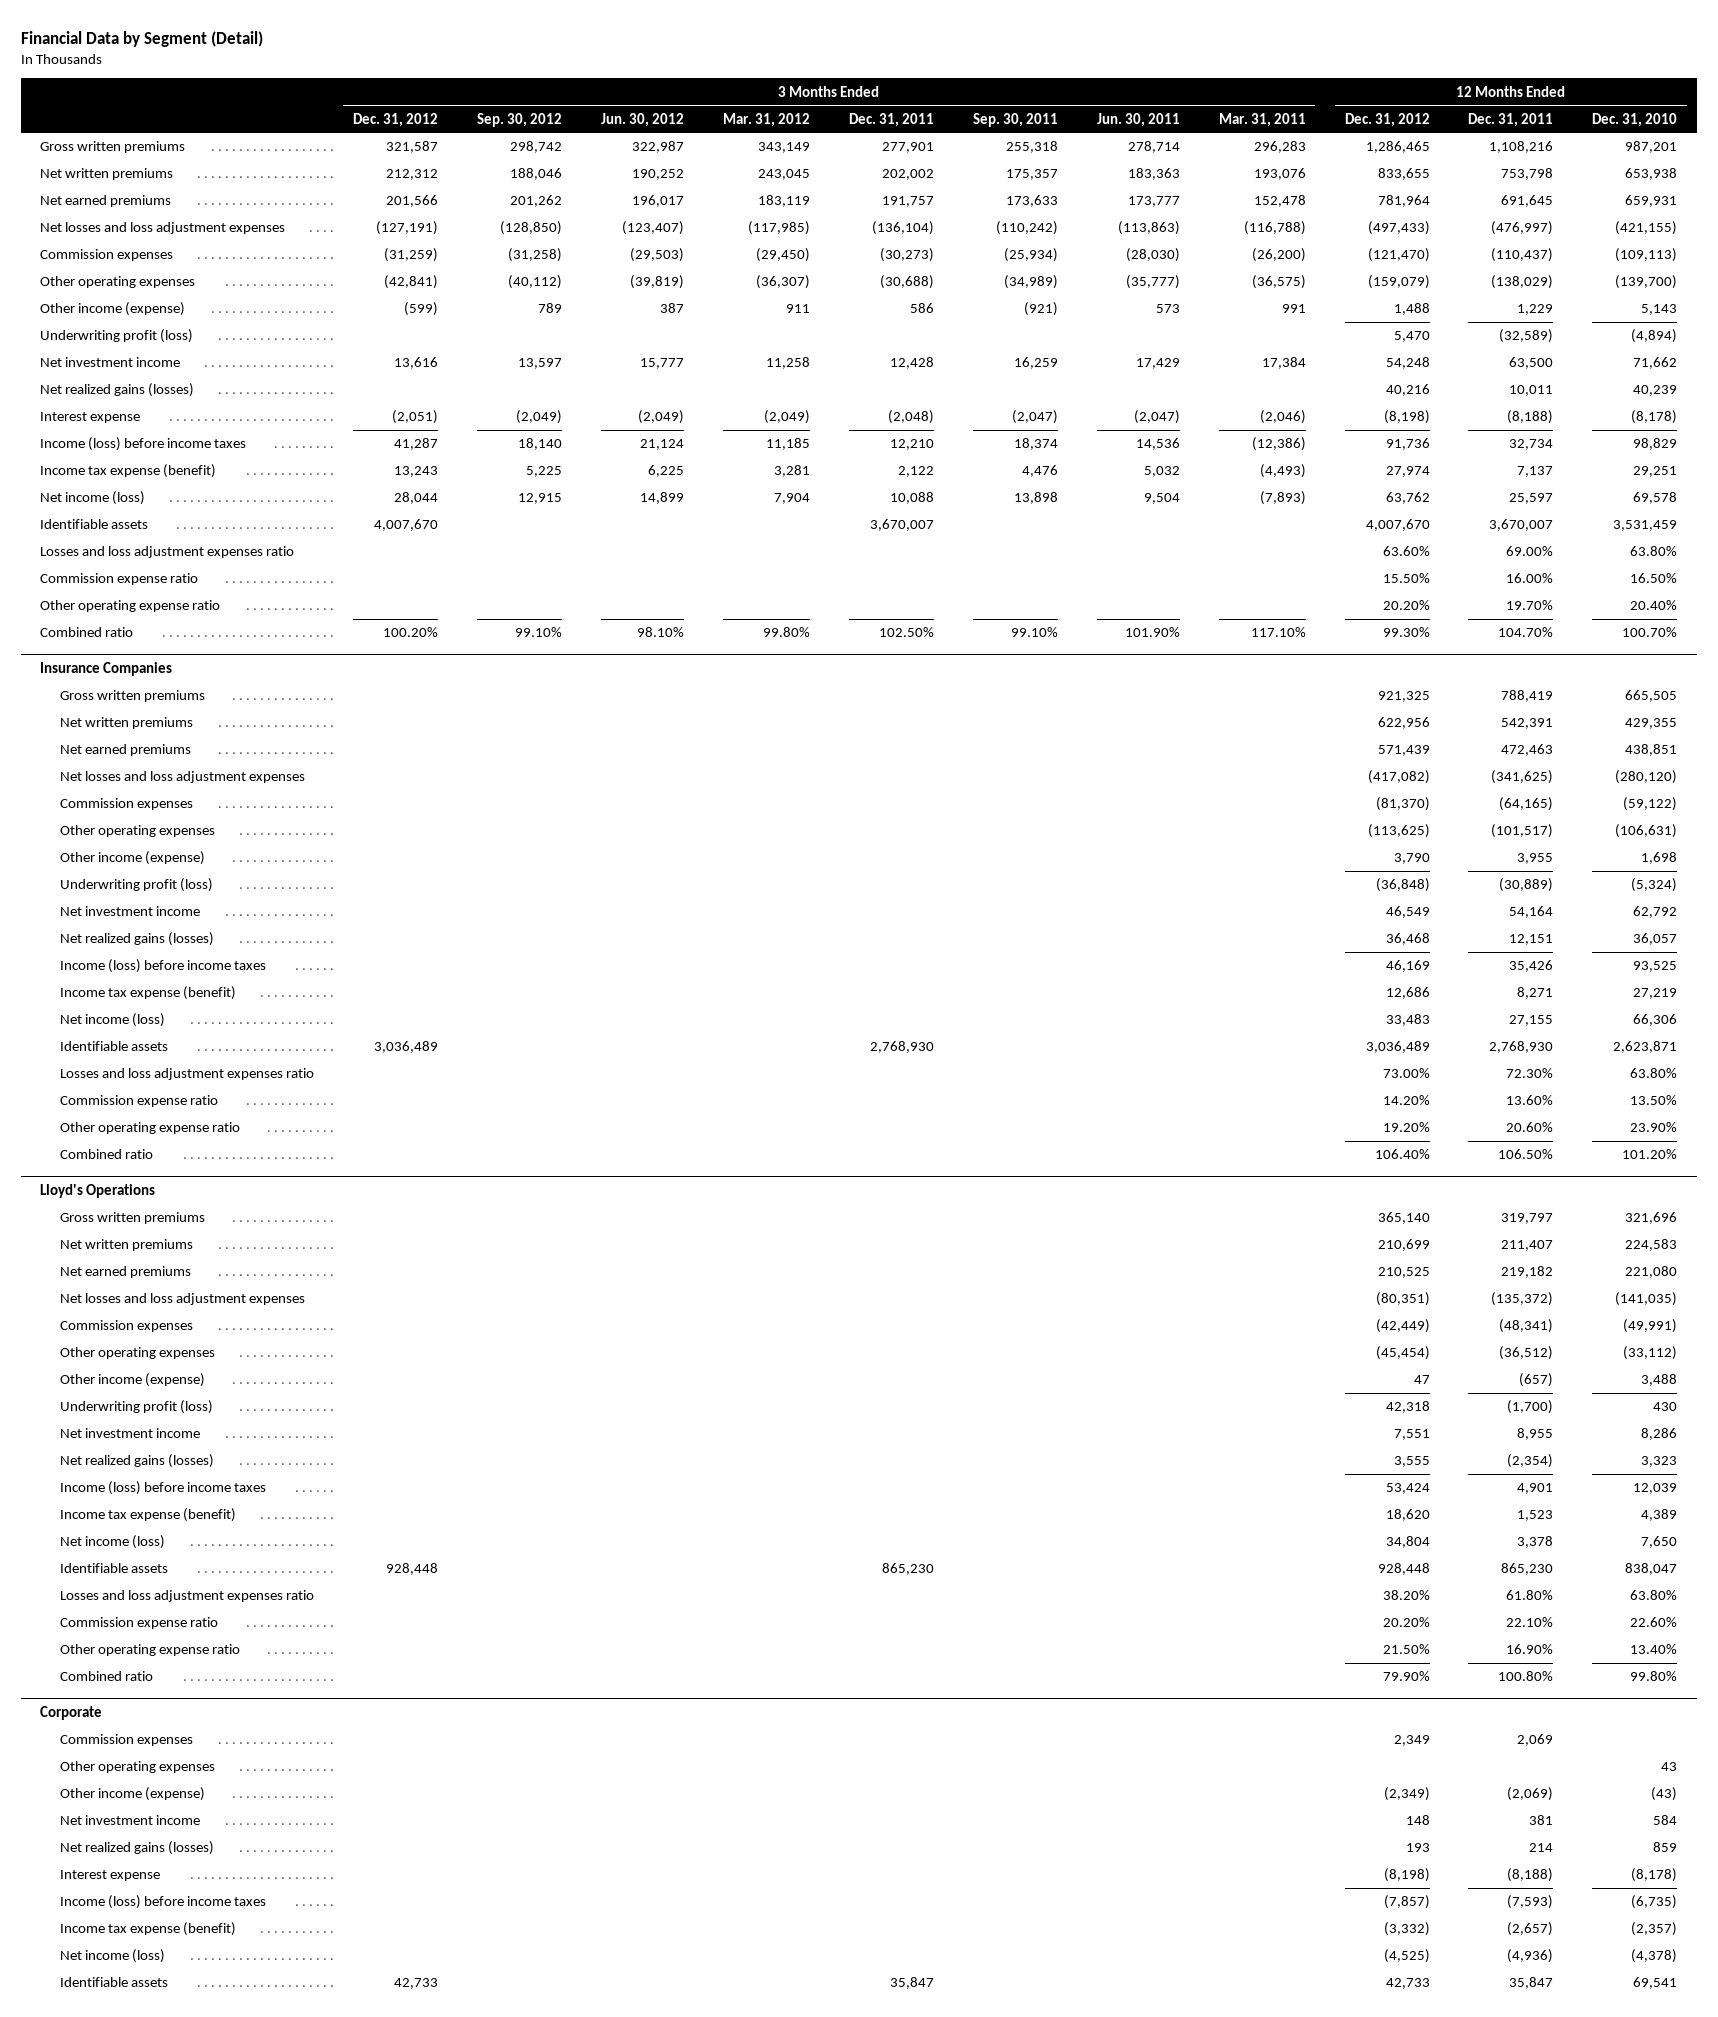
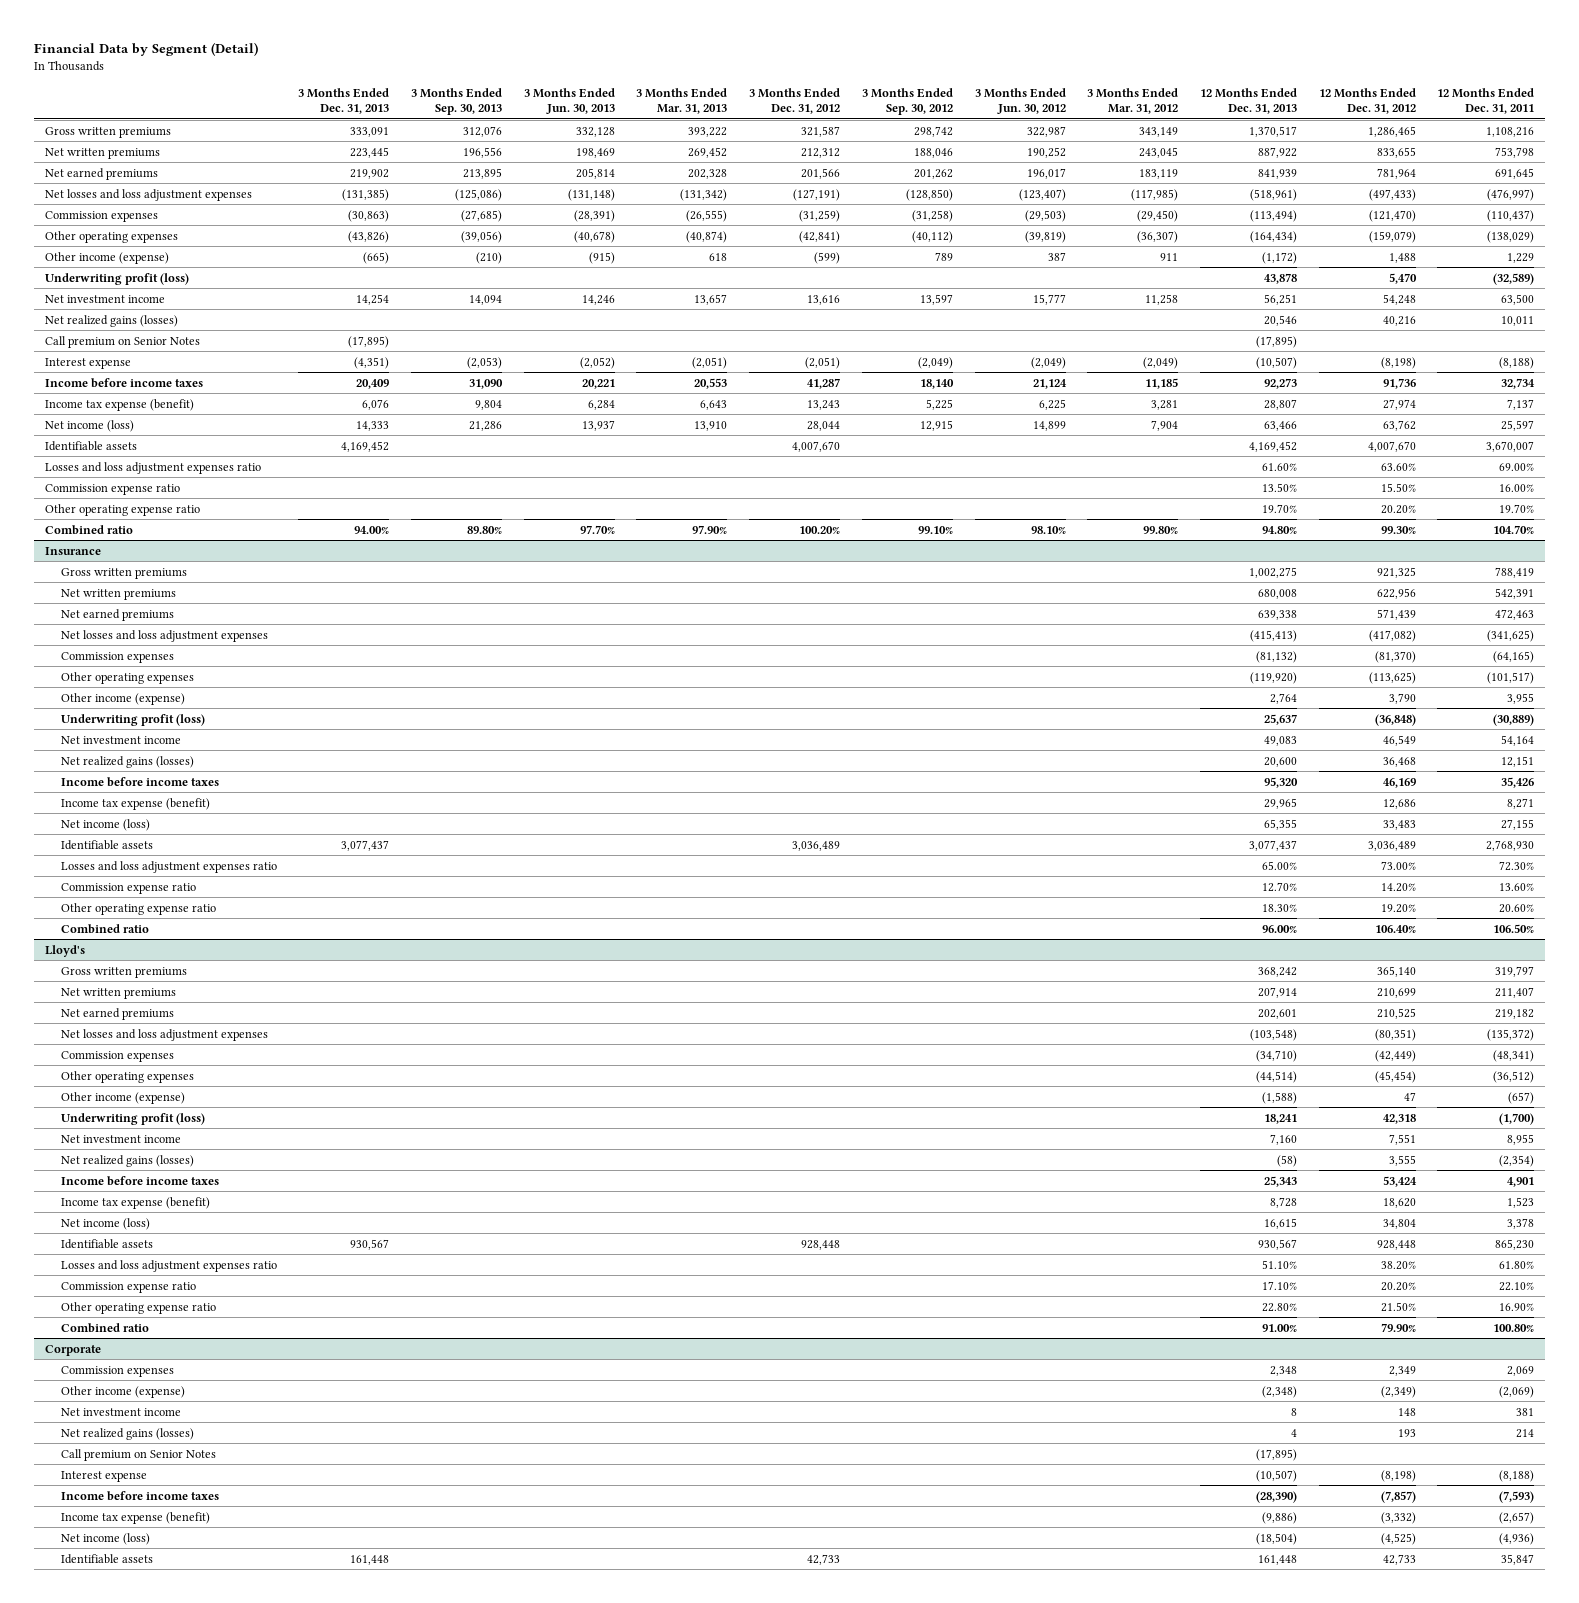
- | 3 Months Ended Dec. 31, 2012 | 3 Months Ended Sep. 30, 2012 | 3 Months Ended Jun. 30, 2012 | 3 Months Ended Mar. 31, 2012 | 3 Months Ended Dec. 31, 2011 | 3 Months Ended Sep. 30, 2011 | 3 Months Ended Jun. 30, 2011 | 3 Months Ended Mar. 31, 2011 | 12 Months Ended Dec. 31, 2012 | 12 Months Ended Dec. 31, 2011 | 12 Months Ended Dec. 31, 2010
+ | 3 Months Ended Dec. 31, 2013 | 3 Months Ended Sep. 30, 2013 | 3 Months Ended Jun. 30, 2013 | 3 Months Ended Mar. 31, 2013 | 3 Months Ended Dec. 31, 2012 | 3 Months Ended Sep. 30, 2012 | 3 Months Ended Jun. 30, 2012 | 3 Months Ended Mar. 31, 2012 | 12 Months Ended Dec. 31, 2013 | 12 Months Ended Dec. 31, 2012 | 12 Months Ended Dec. 31, 2011
+ Call premium on Senior Notes | (17,895) | | | | | | | | (17,895) | |
- Income (loss) before income taxes | 41,287 | 18,140 | 21,124 | 11,185 | 12,210 | 18,374 | 14,536 | (12,386) | 91,736 | 32,734 | 98,829
+ Income before income taxes | 20,409 | 31,090 | 20,221 | 20,553 | 41,287 | 18,140 | 21,124 | 11,185 | 92,273 | 91,736 | 32,734
- Insurance Companies
+ Insurance
- Income (loss) before income taxes | | | | | | | | | 46,169 | 35,426 | 93,525
+ Income before income taxes | | | | | | | | | 95,320 | 46,169 | 35,426
- Lloyd's Operations
+ Lloyd's
- Income (loss) before income taxes | | | | | | | | | 53,424 | 4,901 | 12,039
+ Income before income taxes | | | | | | | | | 25,343 | 53,424 | 4,901
@ Corporate
- Other operating expenses | | | | | | | | | | | 43
+ Call premium on Senior Notes | | | | | | | | | (17,895) | |
- Income (loss) before income taxes | | | | | | | | | (7,857) | (7,593) | (6,735)
+ Income before income taxes | | | | | | | | | (28,390) | (7,857) | (7,593)

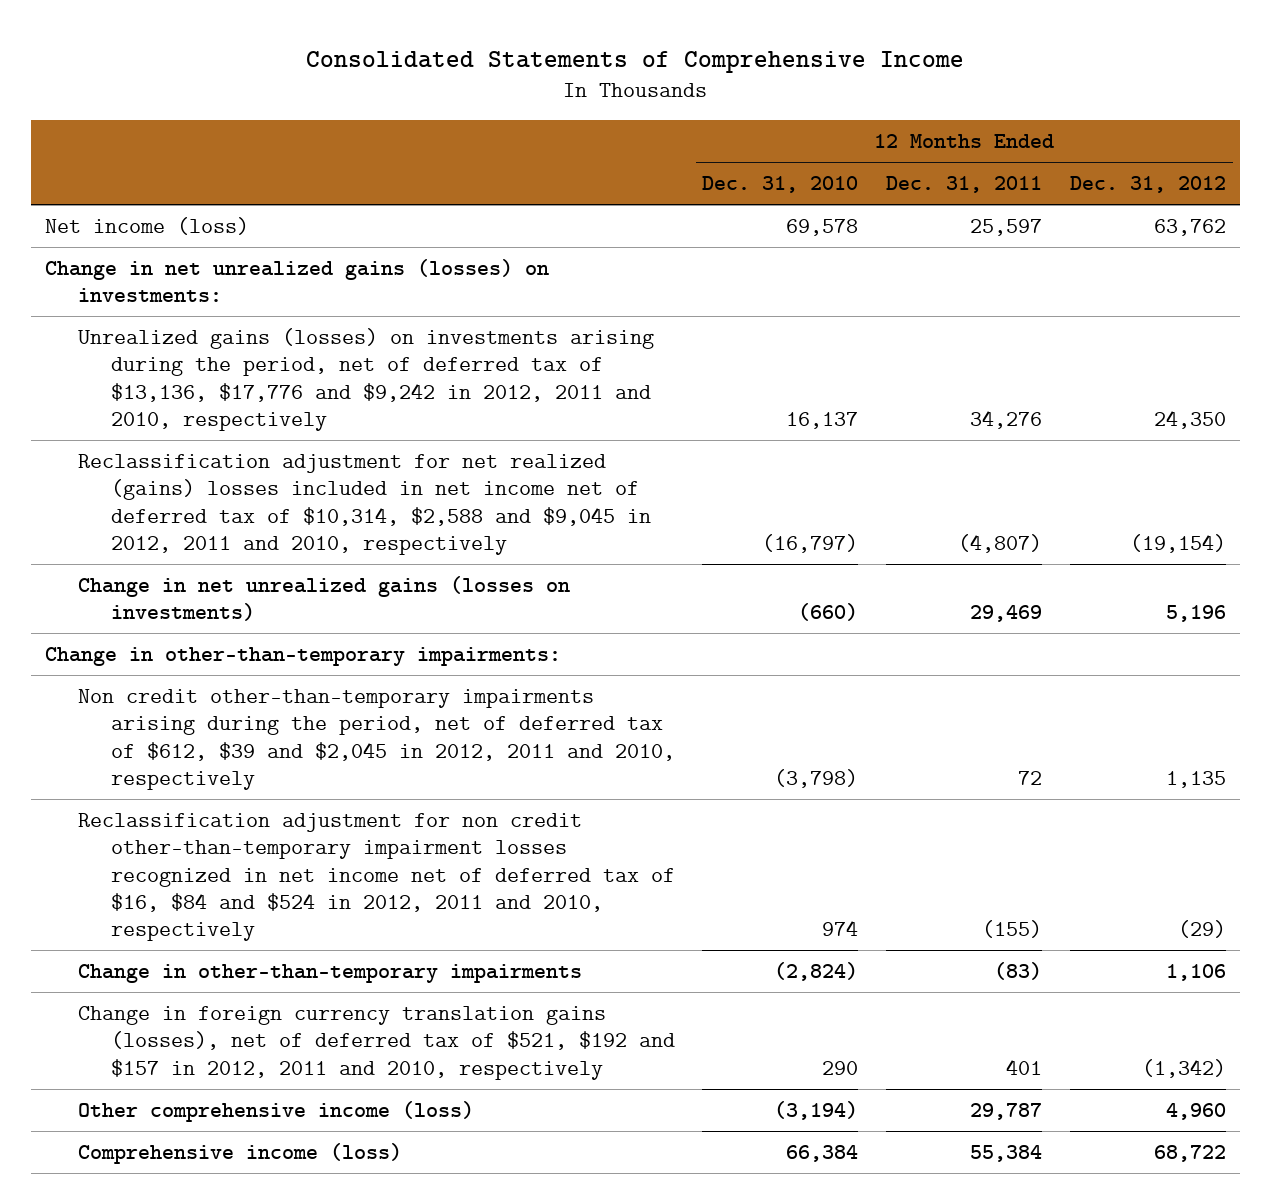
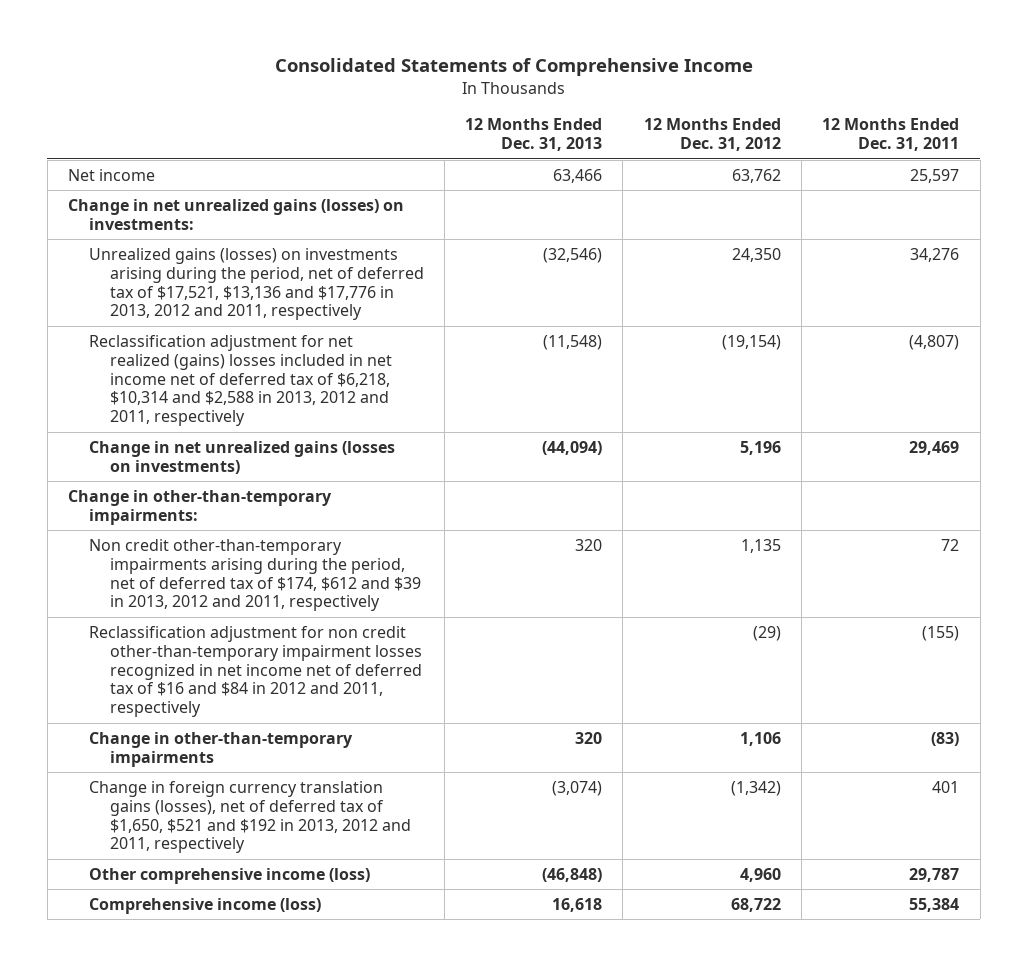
- | 12 Months Ended Dec. 31, 2010 | 12 Months Ended Dec. 31, 2011 | 12 Months Ended Dec. 31, 2012
+ | 12 Months Ended Dec. 31, 2013 | 12 Months Ended Dec. 31, 2012 | 12 Months Ended Dec. 31, 2011
- Net income (loss) | 69,578 | 25,597 | 63,762
+ Net income | 63,466 | 63,762 | 25,597
- Unrealized gains (losses) on investments arising during the period, net of deferred tax of $13,136, $17,776 and $9,242 in 2012, 2011 and 2010, respectively | 16,137 | 34,276 | 24,350
- Reclassification adjustment for net realized (gains) losses included in net income net of deferred tax of $10,314, $2,588 and $9,045 in 2012, 2011 and 2010, respectively | (16,797) | (4,807) | (19,154)
+ Unrealized gains (losses) on investments arising during the period, net of deferred tax of $17,521, $13,136 and $17,776 in 2013, 2012 and 2011, respectively | (32,546) | 24,350 | 34,276
+ Reclassification adjustment for net realized (gains) losses included in net income net of deferred tax of $6,218, $10,314 and $2,588 in 2013, 2012 and 2011, respectively | (11,548) | (19,154) | (4,807)
- Non credit other-than-temporary impairments arising during the period, net of deferred tax of $612, $39 and $2,045 in 2012, 2011 and 2010, respectively | (3,798) | 72 | 1,135
- Reclassification adjustment for non credit other-than-temporary impairment losses recognized in net income net of deferred tax of $16, $84 and $524 in 2012, 2011 and 2010, respectively | 974 | (155) | (29)
+ Non credit other-than-temporary impairments arising during the period, net of deferred tax of $174, $612 and $39 in 2013, 2012 and 2011, respectively | 320 | 1,135 | 72
+ Reclassification adjustment for non credit other-than-temporary impairment losses recognized in net income net of deferred tax of $16 and $84 in 2012 and 2011, respectively | | (29) | (155)
- Change in foreign currency translation gains (losses), net of deferred tax of $521, $192 and $157 in 2012, 2011 and 2010, respectively | 290 | 401 | (1,342)
+ Change in foreign currency translation gains (losses), net of deferred tax of $1,650, $521 and $192 in 2013, 2012 and 2011, respectively | (3,074) | (1,342) | 401

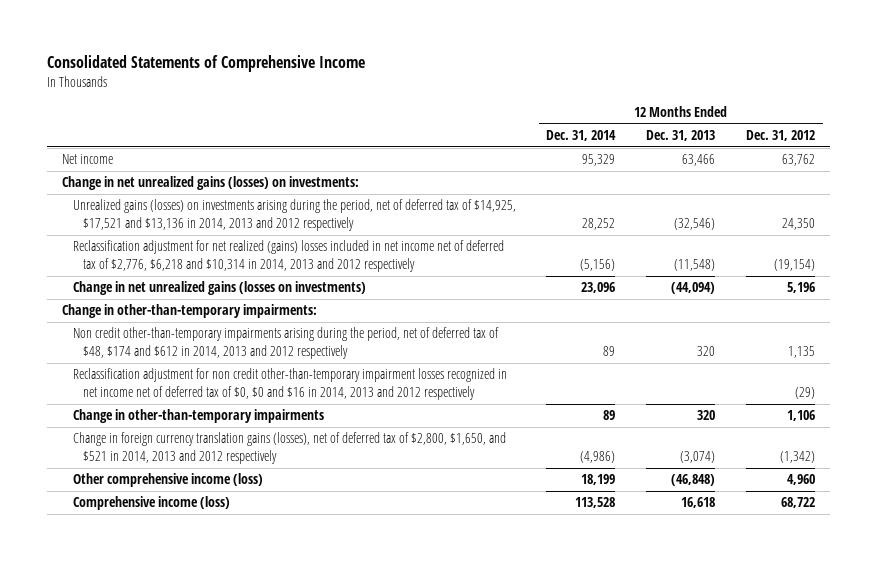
- | 12 Months Ended Dec. 31, 2013 | 12 Months Ended Dec. 31, 2012 | 12 Months Ended Dec. 31, 2011
+ | 12 Months Ended Dec. 31, 2014 | 12 Months Ended Dec. 31, 2013 | 12 Months Ended Dec. 31, 2012
- Unrealized gains (losses) on investments arising during the period, net of deferred tax of $17,521, $13,136 and $17,776 in 2013, 2012 and 2011, respectively | (32,546) | 24,350 | 34,276
- Reclassification adjustment for net realized (gains) losses included in net income net of deferred tax of $6,218, $10,314 and $2,588 in 2013, 2012 and 2011, respectively | (11,548) | (19,154) | (4,807)
+ Unrealized gains (losses) on investments arising during the period, net of deferred tax of $14,925, $17,521 and $13,136 in 2014, 2013 and 2012 respectively | 28,252 | (32,546) | 24,350
+ Reclassification adjustment for net realized (gains) losses included in net income net of deferred tax of $2,776, $6,218 and $10,314 in 2014, 2013 and 2012 respectively | (5,156) | (11,548) | (19,154)
- Non credit other-than-temporary impairments arising during the period, net of deferred tax of $174, $612 and $39 in 2013, 2012 and 2011, respectively | 320 | 1,135 | 72
- Reclassification adjustment for non credit other-than-temporary impairment losses recognized in net income net of deferred tax of $16 and $84 in 2012 and 2011, respectively | | (29) | (155)
+ Non credit other-than-temporary impairments arising during the period, net of deferred tax of $48, $174 and $612 in 2014, 2013 and 2012 respectively | 89 | 320 | 1,135
+ Reclassification adjustment for non credit other-than-temporary impairment losses recognized in net income net of deferred tax of $0, $0 and $16 in 2014, 2013 and 2012 respectively | | | (29)
- Change in foreign currency translation gains (losses), net of deferred tax of $1,650, $521 and $192 in 2013, 2012 and 2011, respectively | (3,074) | (1,342) | 401
+ Change in foreign currency translation gains (losses), net of deferred tax of $2,800, $1,650, and $521 in 2014, 2013 and 2012 respectively | (4,986) | (3,074) | (1,342)

